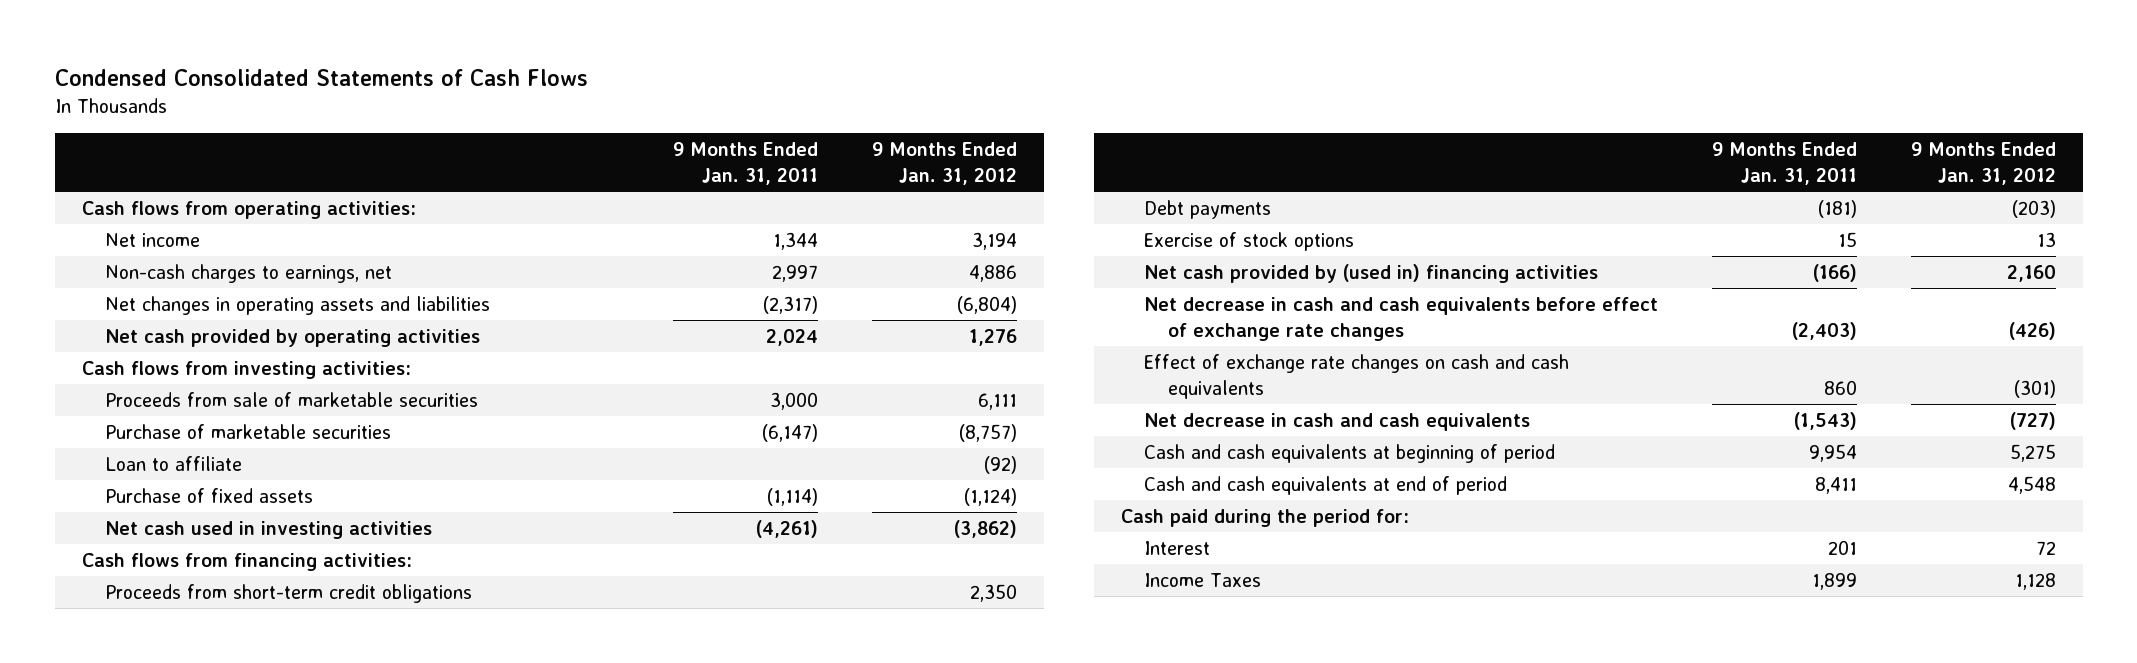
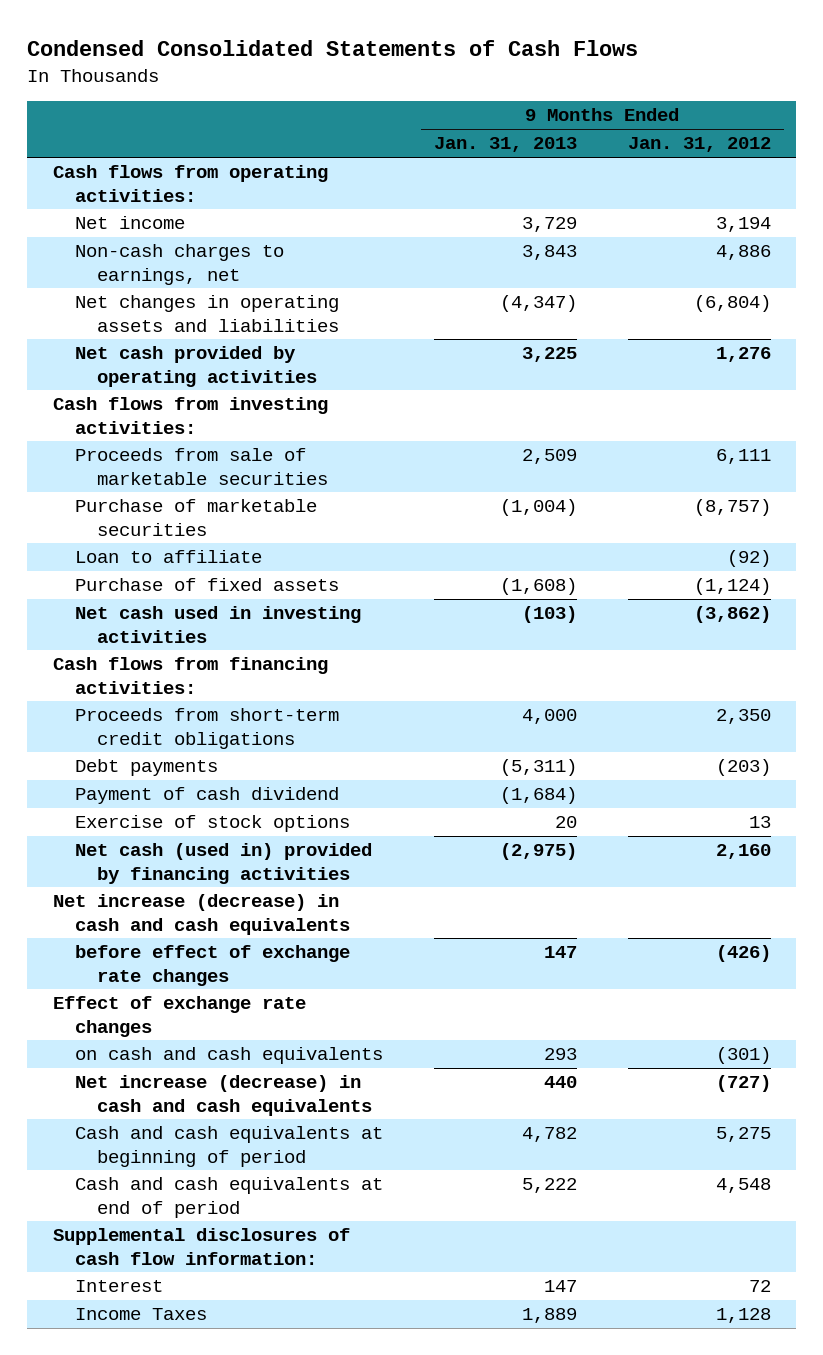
- | 9 Months Ended Jan. 31, 2011 | 9 Months Ended Jan. 31, 2012
+ | 9 Months Ended Jan. 31, 2013 | 9 Months Ended Jan. 31, 2012
+ Payment of cash dividend | (1,684) |
- Net cash provided by (used in) financing activities | (166) | 2,160
- Net decrease in cash and cash equivalents before effect of exchange rate changes | (2,403) | (426)
- Effect of exchange rate changes on cash and cash equivalents | 860 | (301)
- Net decrease in cash and cash equivalents | (1,543) | (727)
+ Net cash (used in) provided by financing activities | (2,975) | 2,160
+ Net increase (decrease) in cash and cash equivalents
+ before effect of exchange rate changes | 147 | (426)
+ Effect of exchange rate changes
+ on cash and cash equivalents | 293 | (301)
+ Net increase (decrease) in cash and cash equivalents | 440 | (727)
- Cash paid during the period for:
+ Supplemental disclosures of cash flow information:

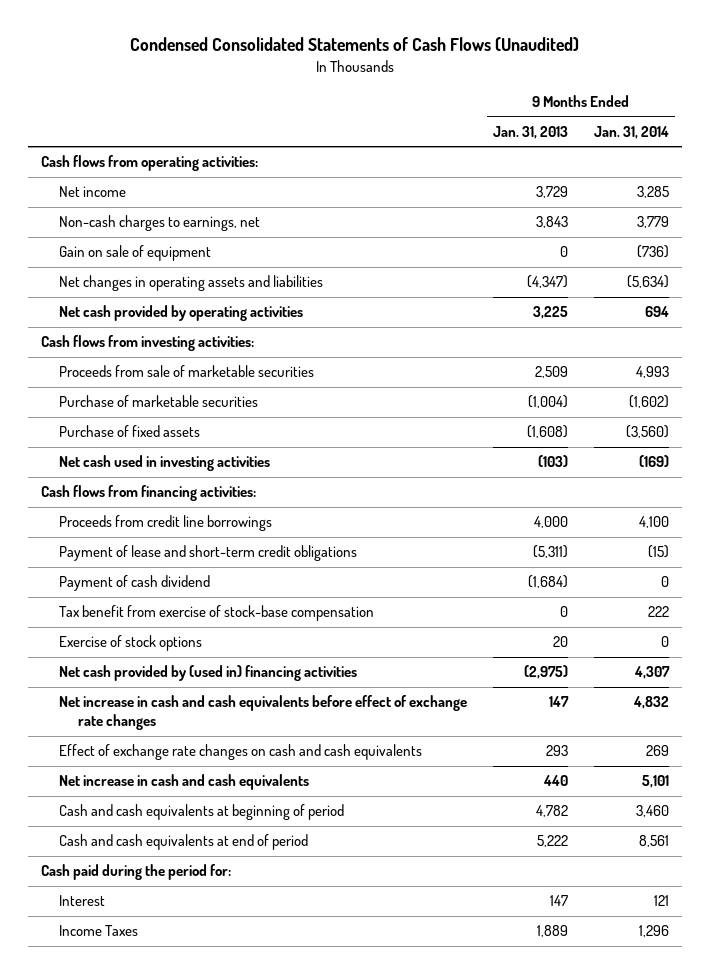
- Condensed Consolidated Statements of Cash Flows
+ Condensed Consolidated Statements of Cash Flows (Unaudited)
- | 9 Months Ended Jan. 31, 2013 | 9 Months Ended Jan. 31, 2012
+ | 9 Months Ended Jan. 31, 2013 | 9 Months Ended Jan. 31, 2014
+ Gain on sale of equipment | 0 | (736)
- Loan to affiliate | | (92)
- Proceeds from short-term credit obligations | 4,000 | 2,350
- Debt payments | (5,311) | (203)
+ Proceeds from credit line borrowings | 4,000 | 4,100
+ Payment of lease and short-term credit obligations | (5,311) | (15)
+ Tax benefit from exercise of stock-base compensation | 0 | 222
- Net cash (used in) provided by financing activities | (2,975) | 2,160
- Net increase (decrease) in cash and cash equivalents
- before effect of exchange rate changes | 147 | (426)
- Effect of exchange rate changes
- on cash and cash equivalents | 293 | (301)
- Net increase (decrease) in cash and cash equivalents | 440 | (727)
+ Net cash provided by (used in) financing activities | (2,975) | 4,307
+ Net increase in cash and cash equivalents before effect of exchange rate changes | 147 | 4,832
+ Effect of exchange rate changes on cash and cash equivalents | 293 | 269
+ Net increase in cash and cash equivalents | 440 | 5,101
- Supplemental disclosures of cash flow information:
+ Cash paid during the period for:

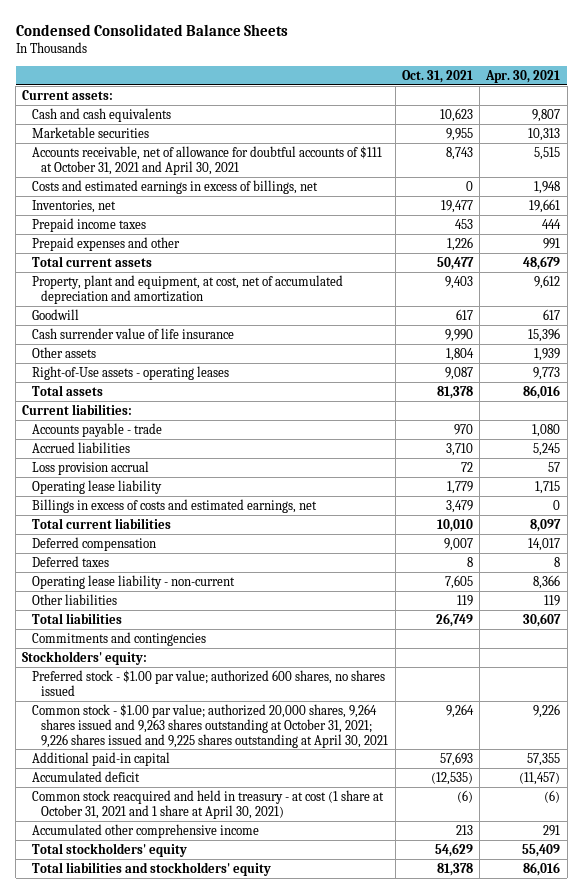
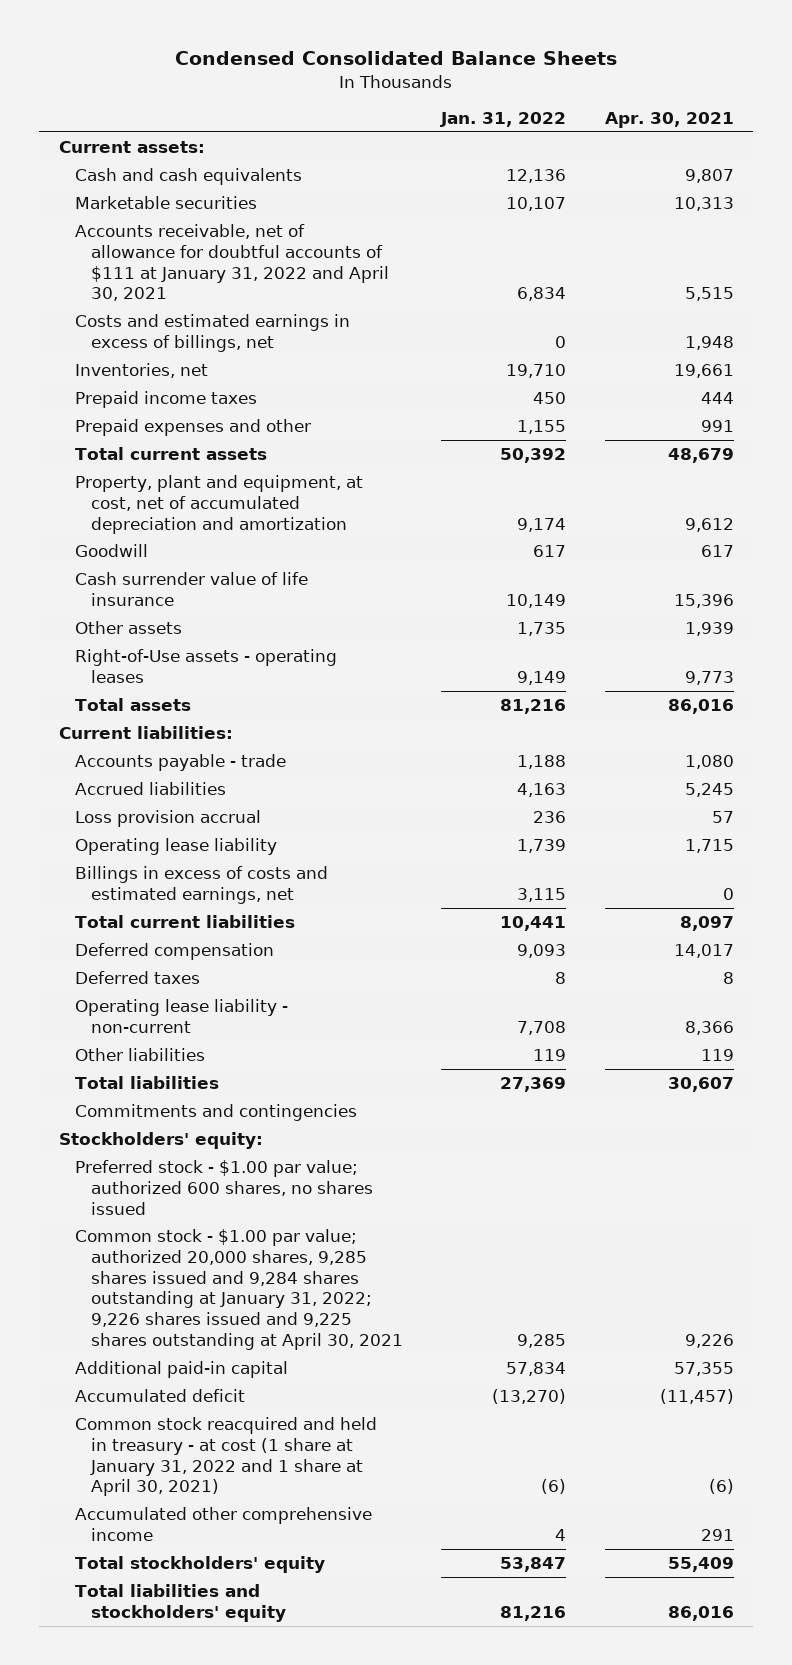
- | Oct. 31, 2021 | Apr. 30, 2021
+ | Jan. 31, 2022 | Apr. 30, 2021
- Accounts receivable, net of allowance for doubtful accounts of $111 at October 31, 2021 and April 30, 2021 | 8,743 | 5,515
+ Accounts receivable, net of allowance for doubtful accounts of $111 at January 31, 2022 and April 30, 2021 | 6,834 | 5,515
- Common stock - $1.00 par value; authorized 20,000 shares, 9,264 shares issued and 9,263 shares outstanding at October 31, 2021; 9,226 shares issued and 9,225 shares outstanding at April 30, 2021 | 9,264 | 9,226
+ Common stock - $1.00 par value; authorized 20,000 shares, 9,285 shares issued and 9,284 shares outstanding at January 31, 2022; 9,226 shares issued and 9,225 shares outstanding at April 30, 2021 | 9,285 | 9,226
- Common stock reacquired and held in treasury - at cost (1 share at October 31, 2021 and 1 share at April 30, 2021) | (6) | (6)
+ Common stock reacquired and held in treasury - at cost (1 share at January 31, 2022 and 1 share at April 30, 2021) | (6) | (6)

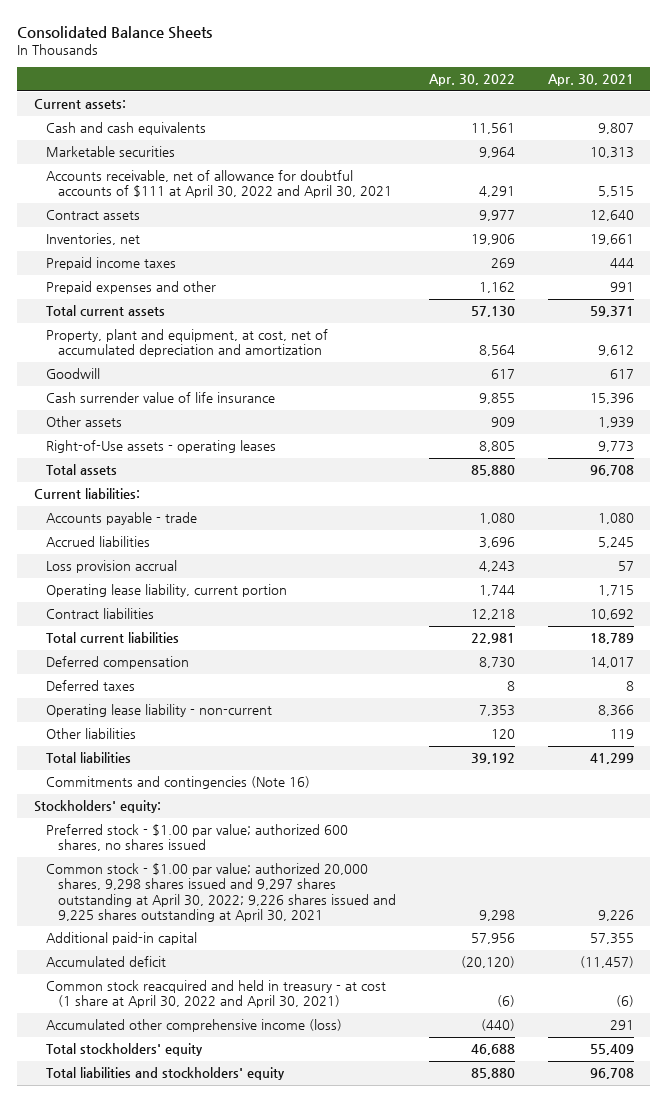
- Condensed Consolidated Balance Sheets
+ Consolidated Balance Sheets
- | Jan. 31, 2022 | Apr. 30, 2021
+ | Apr. 30, 2022 | Apr. 30, 2021
- Accounts receivable, net of allowance for doubtful accounts of $111 at January 31, 2022 and April 30, 2021 | 6,834 | 5,515
- Costs and estimated earnings in excess of billings, net | 0 | 1,948
+ Accounts receivable, net of allowance for doubtful accounts of $111 at April 30, 2022 and April 30, 2021 | 4,291 | 5,515
+ Contract assets | 9,977 | 12,640
- Total current assets | 50,392 | 48,679
+ Total current assets | 57,130 | 59,371
- Total assets | 81,216 | 86,016
+ Total assets | 85,880 | 96,708
- Operating lease liability | 1,739 | 1,715
- Billings in excess of costs and estimated earnings, net | 3,115 | 0
- Total current liabilities | 10,441 | 8,097
+ Operating lease liability, current portion | 1,744 | 1,715
+ Contract liabilities | 12,218 | 10,692
+ Total current liabilities | 22,981 | 18,789
- Total liabilities | 27,369 | 30,607
- Commitments and contingencies
+ Total liabilities | 39,192 | 41,299
+ Commitments and contingencies (Note 16)
- Common stock - $1.00 par value; authorized 20,000 shares, 9,285 shares issued and 9,284 shares outstanding at January 31, 2022; 9,226 shares issued and 9,225 shares outstanding at April 30, 2021 | 9,285 | 9,226
+ Common stock - $1.00 par value; authorized 20,000 shares, 9,298 shares issued and 9,297 shares outstanding at April 30, 2022; 9,226 shares issued and 9,225 shares outstanding at April 30, 2021 | 9,298 | 9,226
- Common stock reacquired and held in treasury - at cost (1 share at January 31, 2022 and 1 share at April 30, 2021) | (6) | (6)
- Accumulated other comprehensive income | 4 | 291
+ Common stock reacquired and held in treasury - at cost (1 share at April 30, 2022 and April 30, 2021) | (6) | (6)
+ Accumulated other comprehensive income (loss) | (440) | 291
- Total liabilities and stockholders' equity | 81,216 | 86,016
+ Total liabilities and stockholders' equity | 85,880 | 96,708

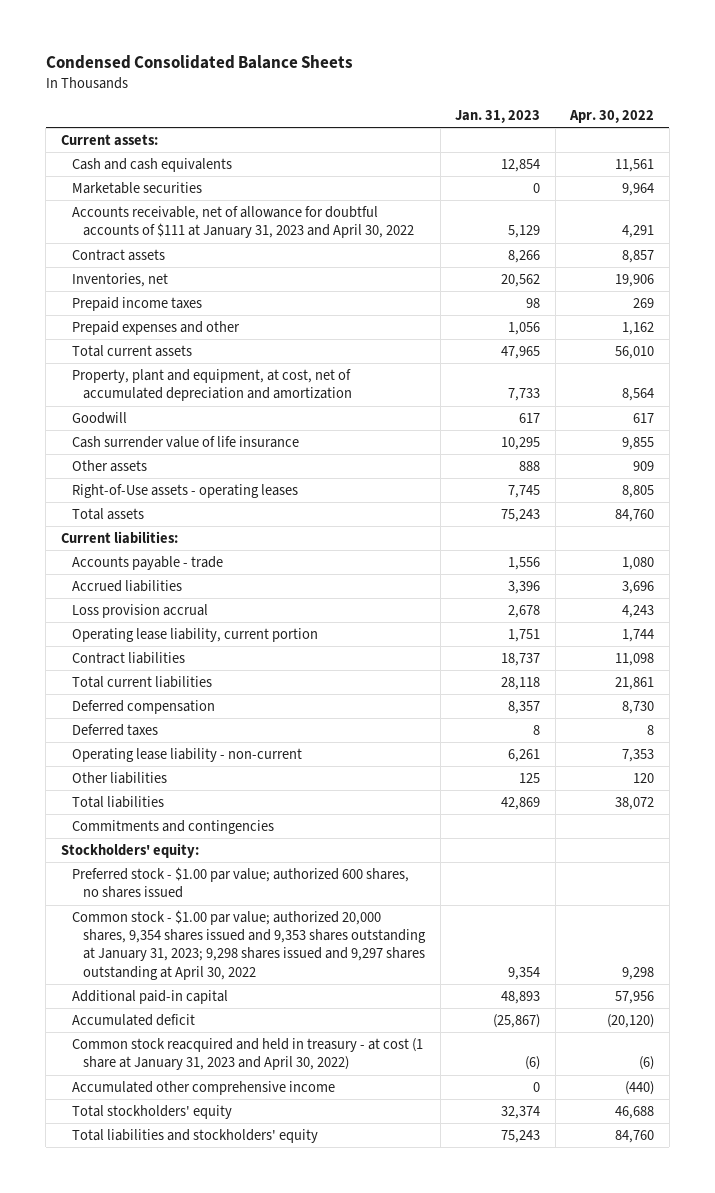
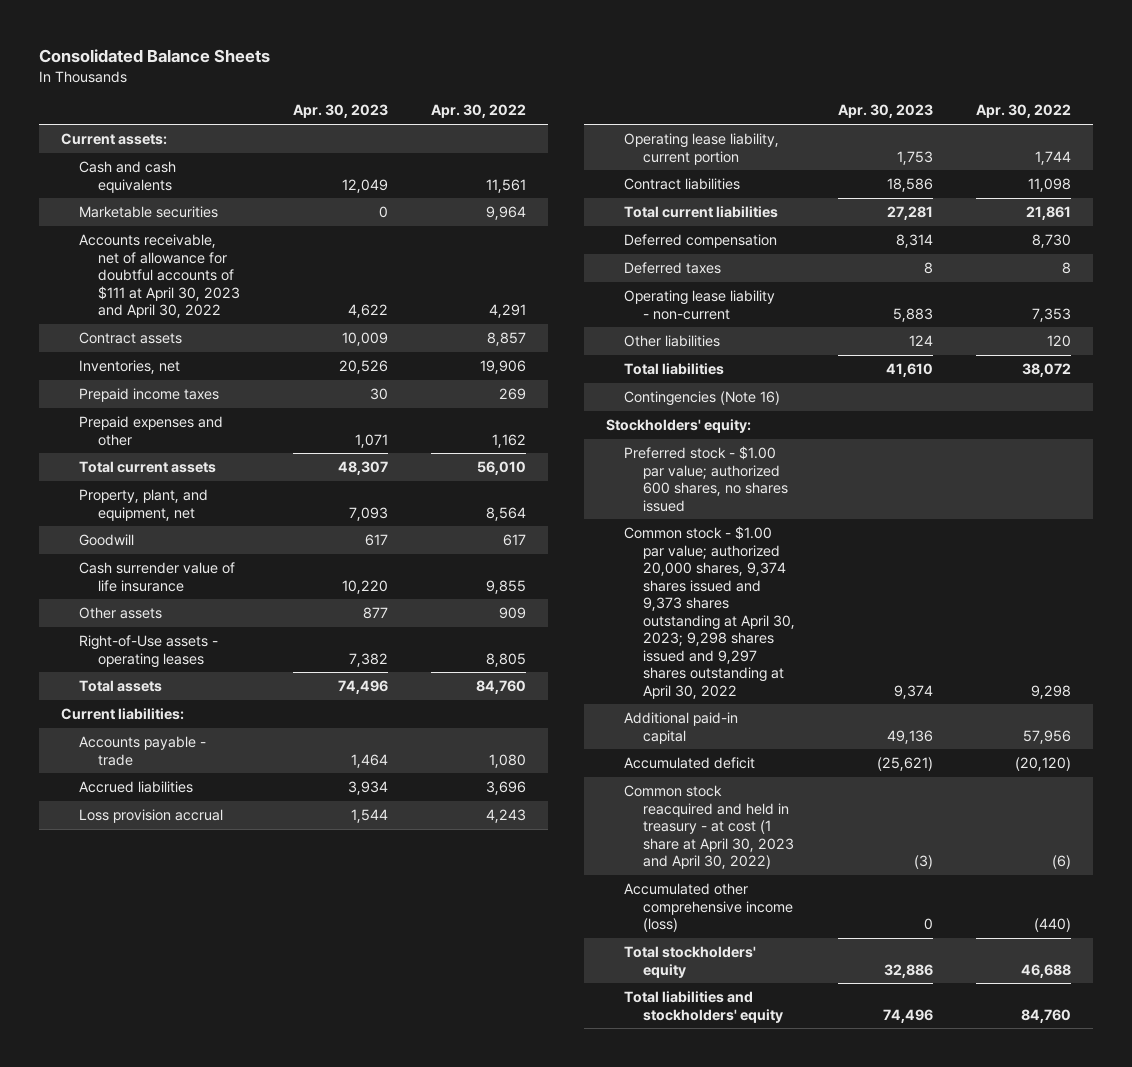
- Condensed Consolidated Balance Sheets
+ Consolidated Balance Sheets
- | Jan. 31, 2023 | Apr. 30, 2022
+ | Apr. 30, 2023 | Apr. 30, 2022
- Accounts receivable, net of allowance for doubtful accounts of $111 at January 31, 2023 and April 30, 2022 | 5,129 | 4,291
+ Accounts receivable, net of allowance for doubtful accounts of $111 at April 30, 2023 and April 30, 2022 | 4,622 | 4,291
- Property, plant and equipment, at cost, net of accumulated depreciation and amortization | 7,733 | 8,564
+ Property, plant, and equipment, net | 7,093 | 8,564
- Commitments and contingencies
+ Contingencies (Note 16)
- Common stock - $1.00 par value; authorized 20,000 shares, 9,354 shares issued and 9,353 shares outstanding at January 31, 2023; 9,298 shares issued and 9,297 shares outstanding at April 30, 2022 | 9,354 | 9,298
+ Common stock - $1.00 par value; authorized 20,000 shares, 9,374 shares issued and 9,373 shares outstanding at April 30, 2023; 9,298 shares issued and 9,297 shares outstanding at April 30, 2022 | 9,374 | 9,298
- Common stock reacquired and held in treasury - at cost (1 share at January 31, 2023 and April 30, 2022) | (6) | (6)
- Accumulated other comprehensive income | 0 | (440)
+ Common stock reacquired and held in treasury - at cost (1 share at April 30, 2023 and April 30, 2022) | (3) | (6)
+ Accumulated other comprehensive income (loss) | 0 | (440)

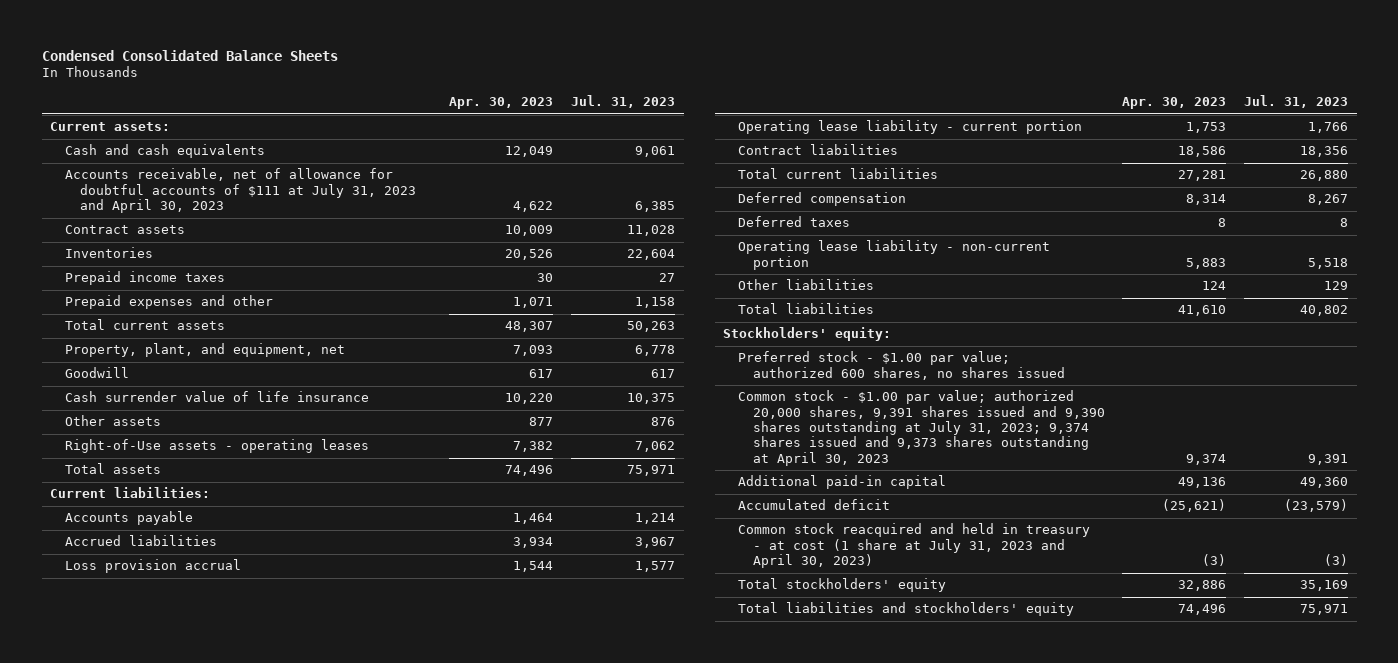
- Consolidated Balance Sheets
+ Condensed Consolidated Balance Sheets
- | Apr. 30, 2023 | Apr. 30, 2022
+ | Apr. 30, 2023 | Jul. 31, 2023
- Marketable securities | 0 | 9,964
- Accounts receivable, net of allowance for doubtful accounts of $111 at April 30, 2023 and April 30, 2022 | 4,622 | 4,291
+ Accounts receivable, net of allowance for doubtful accounts of $111 at July 31, 2023 and April 30, 2023 | 4,622 | 6,385
- Inventories, net | 20,526 | 19,906
+ Inventories | 20,526 | 22,604
- Accounts payable - trade | 1,464 | 1,080
+ Accounts payable | 1,464 | 1,214
- Operating lease liability, current portion | 1,753 | 1,744
+ Operating lease liability - current portion | 1,753 | 1,766
- Operating lease liability - non-current | 5,883 | 7,353
+ Operating lease liability - non-current portion | 5,883 | 5,518
- Contingencies (Note 16)
- Common stock - $1.00 par value; authorized 20,000 shares, 9,374 shares issued and 9,373 shares outstanding at April 30, 2023; 9,298 shares issued and 9,297 shares outstanding at April 30, 2022 | 9,374 | 9,298
+ Common stock - $1.00 par value; authorized 20,000 shares, 9,391 shares issued and 9,390 shares outstanding at July 31, 2023; 9,374 shares issued and 9,373 shares outstanding at April 30, 2023 | 9,374 | 9,391
- Common stock reacquired and held in treasury - at cost (1 share at April 30, 2023 and April 30, 2022) | (3) | (6)
- Accumulated other comprehensive income (loss) | 0 | (440)
+ Common stock reacquired and held in treasury - at cost (1 share at July 31, 2023 and April 30, 2023) | (3) | (3)

